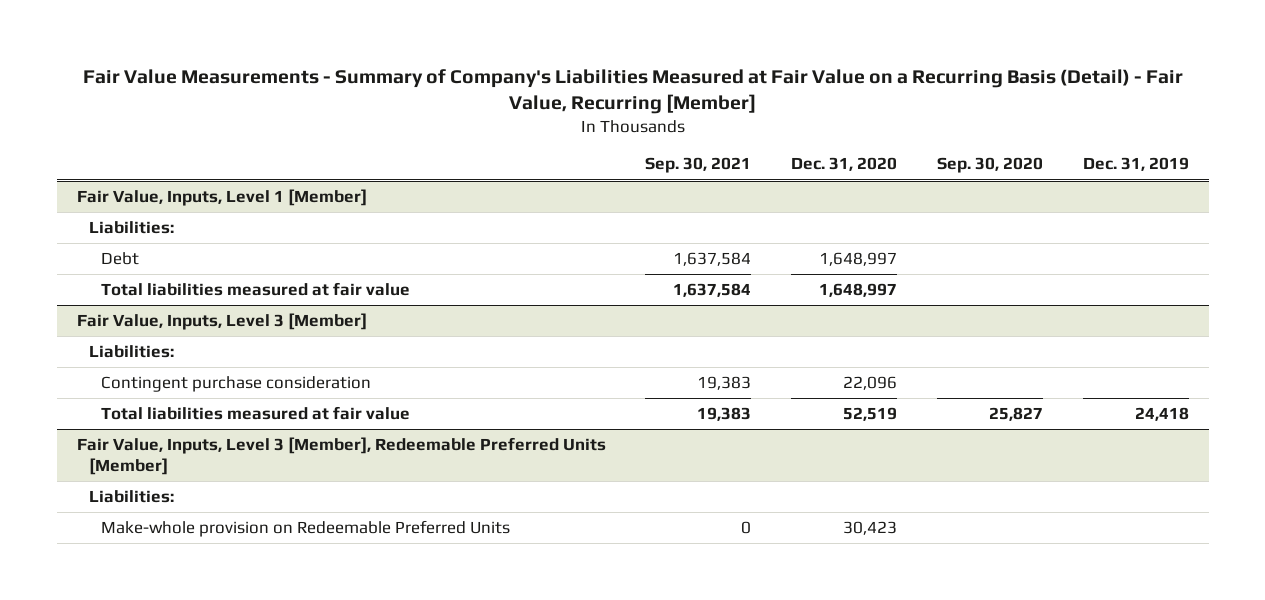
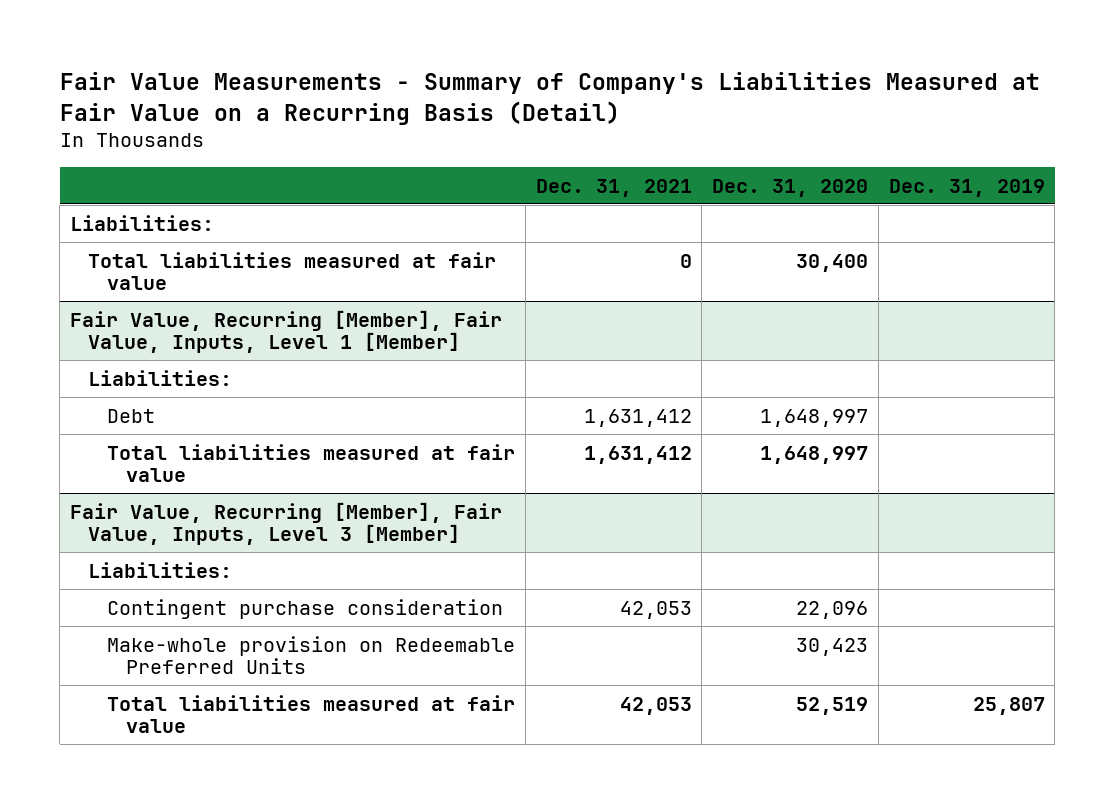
- Fair Value Measurements - Summary of Company's Liabilities Measured at Fair Value on a Recurring Basis (Detail) - Fair Value, Recurring [Member]
+ Fair Value Measurements - Summary of Company's Liabilities Measured at Fair Value on a Recurring Basis (Detail)
- | Sep. 30, 2021 | Dec. 31, 2020 | Sep. 30, 2020 | Dec. 31, 2019
+ | Dec. 31, 2021 | Dec. 31, 2020 | Dec. 31, 2019
- Fair Value, Inputs, Level 1 [Member]
+ Total liabilities measured at fair value | 0 | 30,400 |
+ Fair Value, Recurring [Member], Fair Value, Inputs, Level 1 [Member]
+ Liabilities:
- Fair Value, Inputs, Level 3 [Member]
+ Fair Value, Recurring [Member], Fair Value, Inputs, Level 3 [Member]
- Total liabilities measured at fair value | 19,383 | 52,519 | 25,827 | 24,418
- Fair Value, Inputs, Level 3 [Member], Redeemable Preferred Units [Member]
- Liabilities:
+ Total liabilities measured at fair value | 42,053 | 52,519 | 25,807

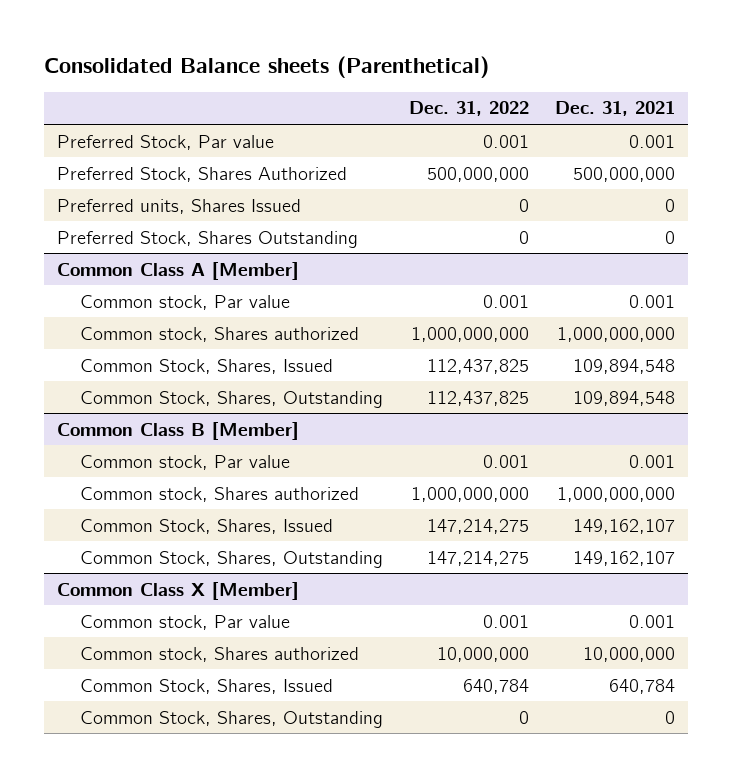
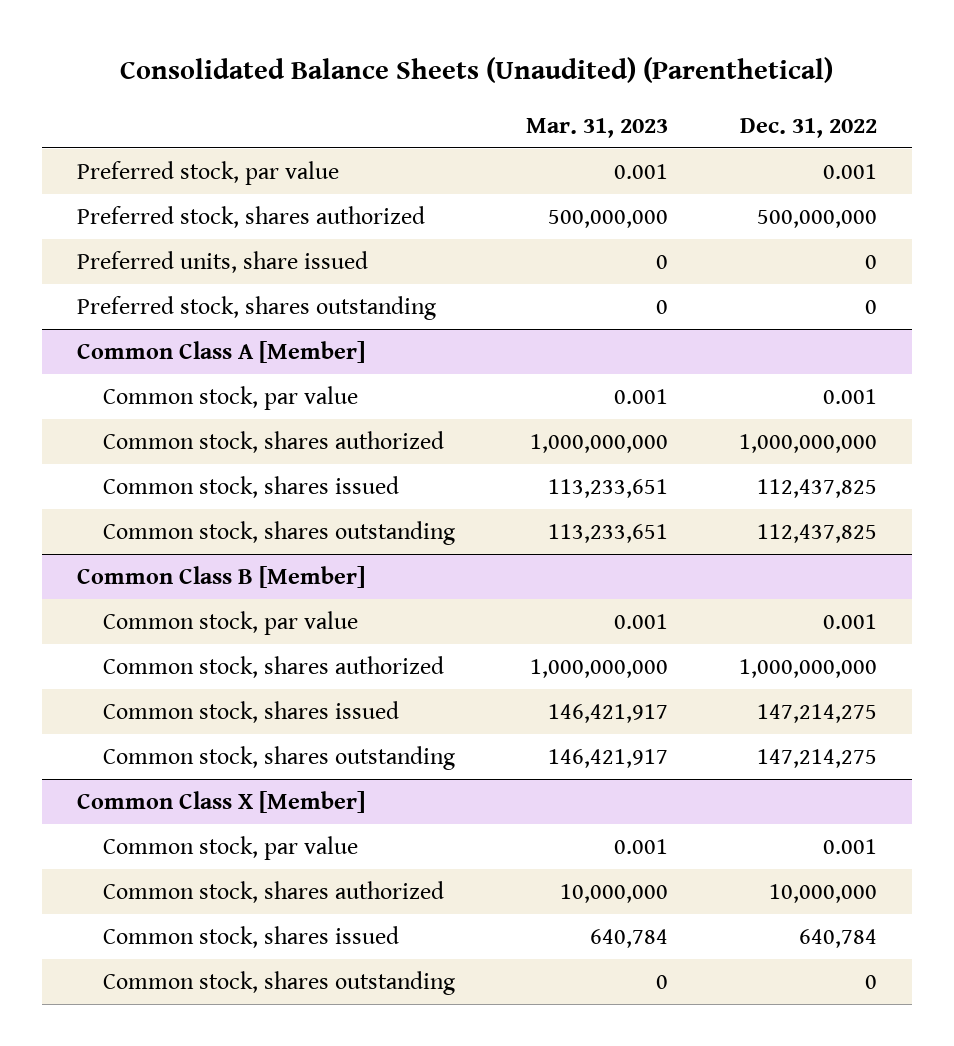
- Consolidated Balance sheets (Parenthetical)
+ Consolidated Balance Sheets (Unaudited) (Parenthetical)
- | Dec. 31, 2022 | Dec. 31, 2021
+ | Mar. 31, 2023 | Dec. 31, 2022
- Preferred Stock, Par value | 0.001 | 0.001
- Preferred Stock, Shares Authorized | 500,000,000 | 500,000,000
- Preferred units, Shares Issued | 0 | 0
- Preferred Stock, Shares Outstanding | 0 | 0
+ Preferred stock, par value | 0.001 | 0.001
+ Preferred stock, shares authorized | 500,000,000 | 500,000,000
+ Preferred units, share issued | 0 | 0
+ Preferred stock, shares outstanding | 0 | 0
@ Common Class A [Member]
- Common stock, Par value | 0.001 | 0.001
- Common stock, Shares authorized | 1,000,000,000 | 1,000,000,000
- Common Stock, Shares, Issued | 112,437,825 | 109,894,548
- Common Stock, Shares, Outstanding | 112,437,825 | 109,894,548
+ Common stock, par value | 0.001 | 0.001
+ Common stock, shares authorized | 1,000,000,000 | 1,000,000,000
+ Common stock, shares issued | 113,233,651 | 112,437,825
+ Common stock, shares outstanding | 113,233,651 | 112,437,825
@ Common Class B [Member]
- Common stock, Par value | 0.001 | 0.001
- Common stock, Shares authorized | 1,000,000,000 | 1,000,000,000
- Common Stock, Shares, Issued | 147,214,275 | 149,162,107
- Common Stock, Shares, Outstanding | 147,214,275 | 149,162,107
+ Common stock, par value | 0.001 | 0.001
+ Common stock, shares authorized | 1,000,000,000 | 1,000,000,000
+ Common stock, shares issued | 146,421,917 | 147,214,275
+ Common stock, shares outstanding | 146,421,917 | 147,214,275
@ Common Class X [Member]
- Common stock, Par value | 0.001 | 0.001
- Common stock, Shares authorized | 10,000,000 | 10,000,000
- Common Stock, Shares, Issued | 640,784 | 640,784
- Common Stock, Shares, Outstanding | 0 | 0
+ Common stock, par value | 0.001 | 0.001
+ Common stock, shares authorized | 10,000,000 | 10,000,000
+ Common stock, shares issued | 640,784 | 640,784
+ Common stock, shares outstanding | 0 | 0

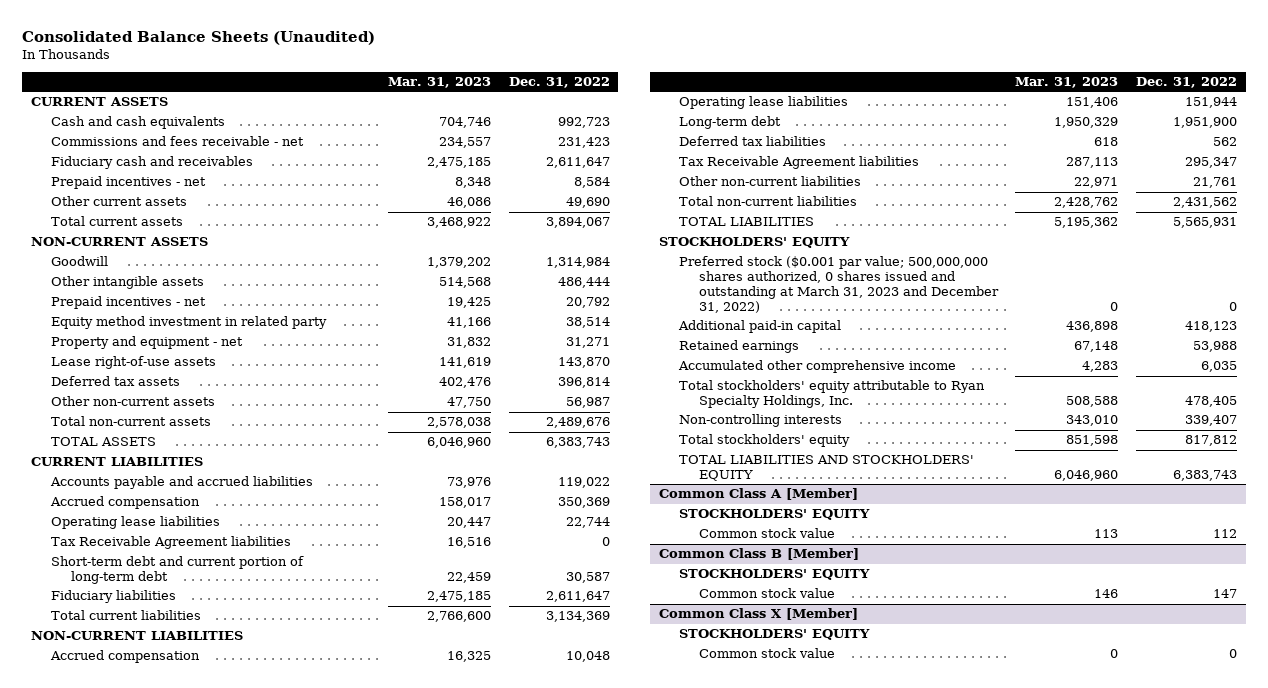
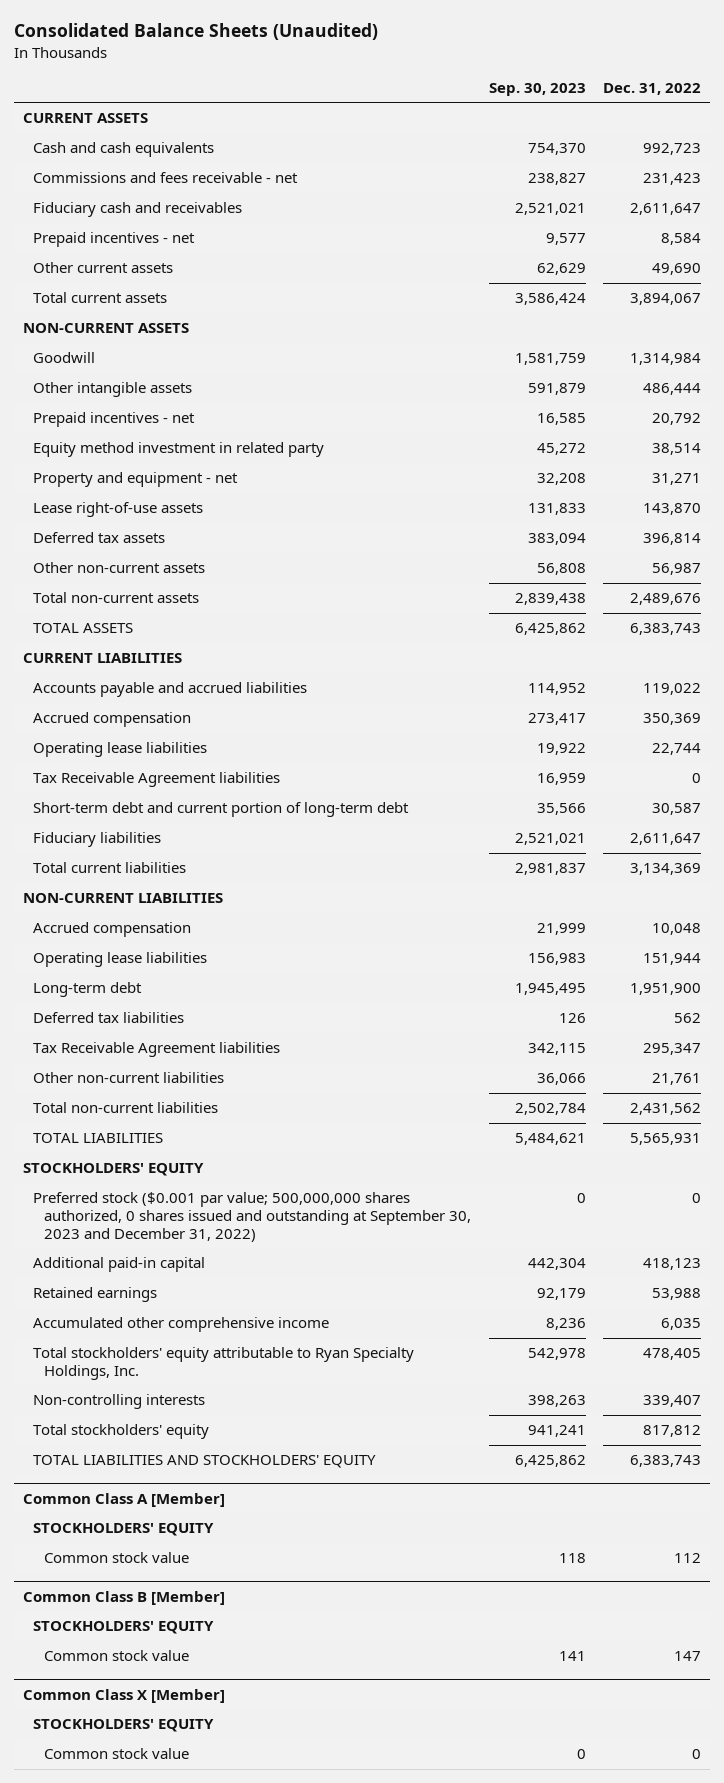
- | Mar. 31, 2023 | Dec. 31, 2022
+ | Sep. 30, 2023 | Dec. 31, 2022
- Preferred stock ($0.001 par value; 500,000,000 shares authorized, 0 shares issued and outstanding at March 31, 2023 and December 31, 2022) | 0 | 0
+ Preferred stock ($0.001 par value; 500,000,000 shares authorized, 0 shares issued and outstanding at September 30, 2023 and December 31, 2022) | 0 | 0

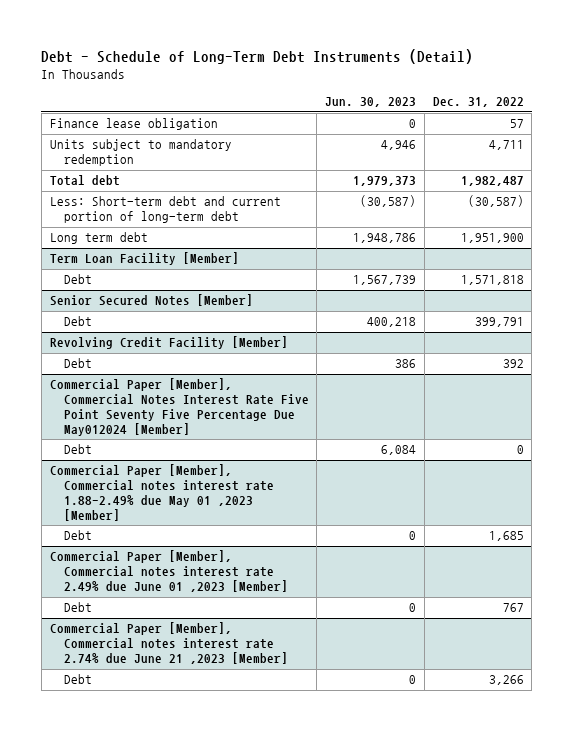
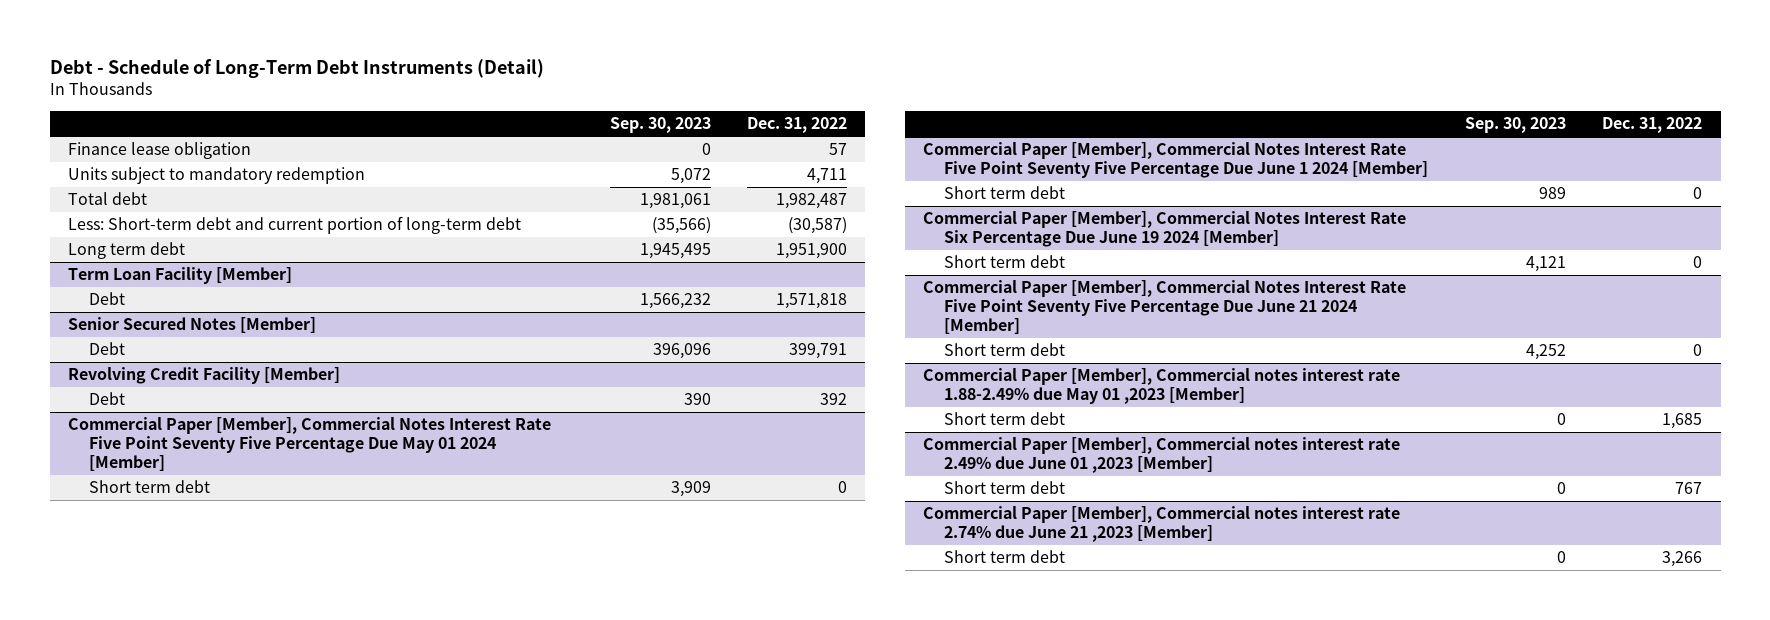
- | Jun. 30, 2023 | Dec. 31, 2022
+ | Sep. 30, 2023 | Dec. 31, 2022
- Commercial Paper [Member], Commercial Notes Interest Rate Five Point Seventy Five Percentage Due May012024 [Member]
- Debt | 6,084 | 0
+ Commercial Paper [Member], Commercial Notes Interest Rate Five Point Seventy Five Percentage Due May 01 2024 [Member]
+ Short term debt | 3,909 | 0
+ Commercial Paper [Member], Commercial Notes Interest Rate Five Point Seventy Five Percentage Due June 1 2024 [Member]
+ Short term debt | 989 | 0
+ Commercial Paper [Member], Commercial Notes Interest Rate Six Percentage Due June 19 2024 [Member]
+ Short term debt | 4,121 | 0
+ Commercial Paper [Member], Commercial Notes Interest Rate Five Point Seventy Five Percentage Due June 21 2024 [Member]
+ Short term debt | 4,252 | 0
@ Commercial Paper [Member], Commercial notes interest rate 1.88-2.49% due May 01 ,2023 [Member]
- Debt | 0 | 1,685
+ Short term debt | 0 | 1,685
@ Commercial Paper [Member], Commercial notes interest rate 2.49% due June 01 ,2023 [Member]
- Debt | 0 | 767
+ Short term debt | 0 | 767
@ Commercial Paper [Member], Commercial notes interest rate 2.74% due June 21 ,2023 [Member]
- Debt | 0 | 3,266
+ Short term debt | 0 | 3,266

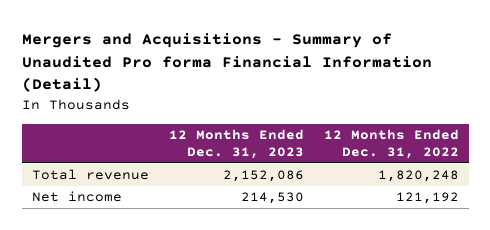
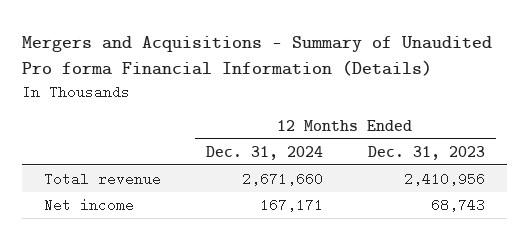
- Mergers and Acquisitions - Summary of Unaudited Pro forma Financial Information (Detail)
+ Mergers and Acquisitions - Summary of Unaudited Pro forma Financial Information (Details)
- | 12 Months Ended Dec. 31, 2023 | 12 Months Ended Dec. 31, 2022
+ | 12 Months Ended Dec. 31, 2024 | 12 Months Ended Dec. 31, 2023
- Total revenue | 2,152,086 | 1,820,248
- Net income | 214,530 | 121,192
+ Total revenue | 2,671,660 | 2,410,956
+ Net income | 167,171 | 68,743

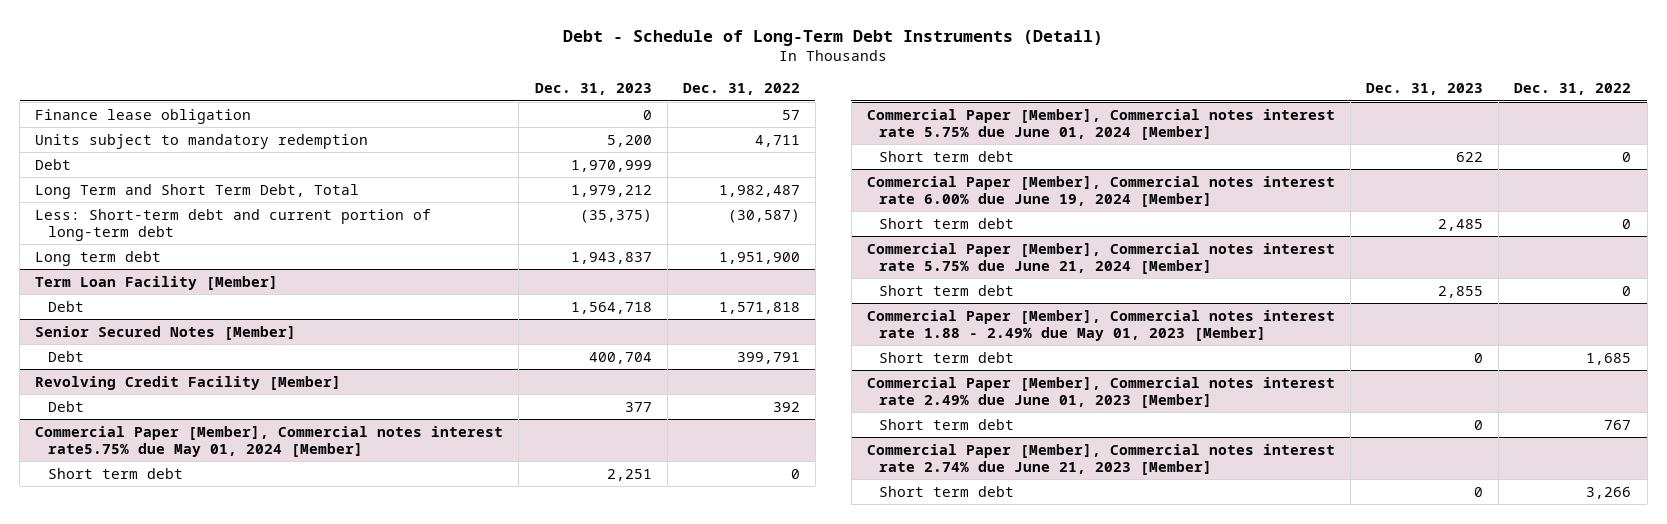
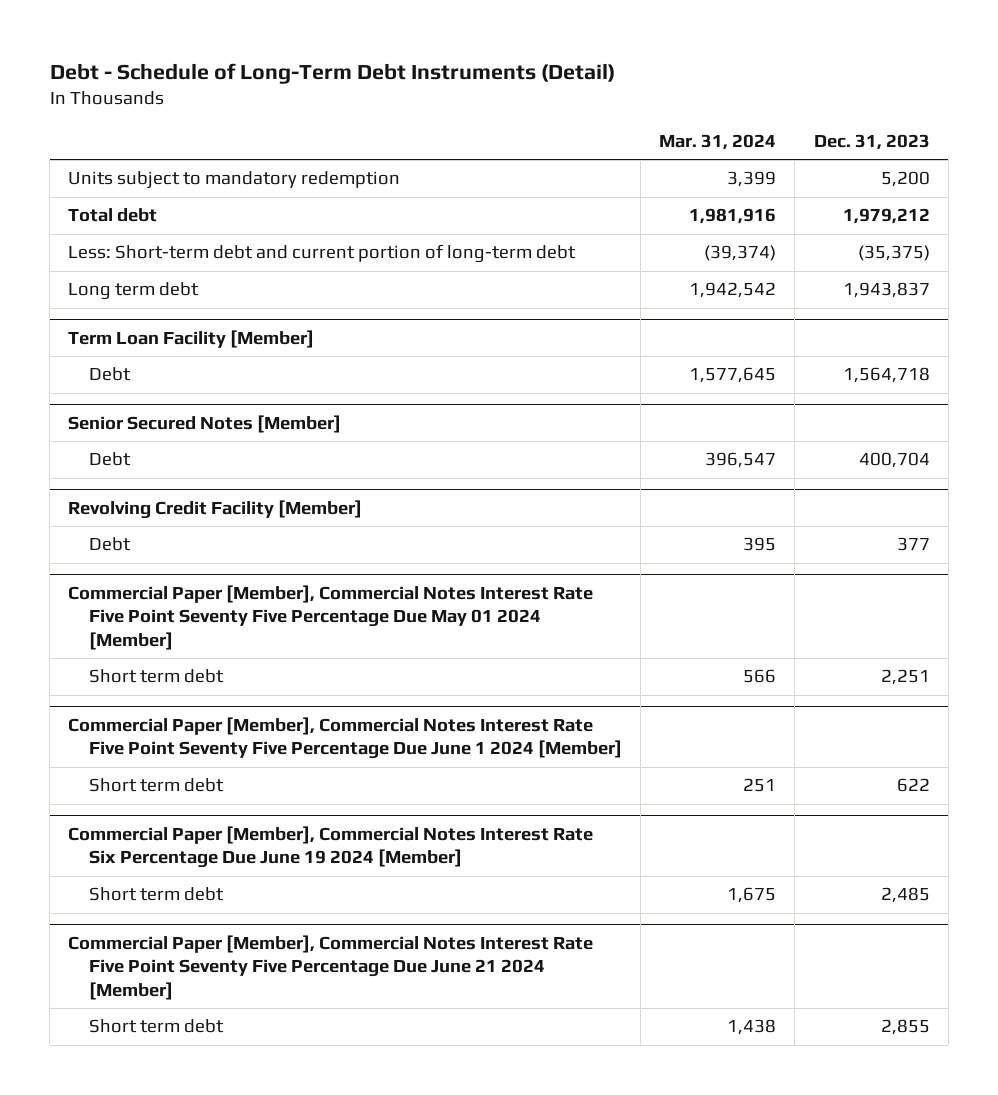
- | Dec. 31, 2023 | Dec. 31, 2022
+ | Mar. 31, 2024 | Dec. 31, 2023
- Finance lease obligation | 0 | 57
- Debt | 1,970,999 |
- Long Term and Short Term Debt, Total | 1,979,212 | 1,982,487
+ Total debt | 1,981,916 | 1,979,212
- Commercial Paper [Member], Commercial notes interest rate5.75% due May 01, 2024 [Member]
+ Commercial Paper [Member], Commercial Notes Interest Rate Five Point Seventy Five Percentage Due May 01 2024 [Member]
- Commercial Paper [Member], Commercial notes interest rate 5.75% due June 01, 2024 [Member]
+ Commercial Paper [Member], Commercial Notes Interest Rate Five Point Seventy Five Percentage Due June 1 2024 [Member]
- Commercial Paper [Member], Commercial notes interest rate 6.00% due June 19, 2024 [Member]
+ Commercial Paper [Member], Commercial Notes Interest Rate Six Percentage Due June 19 2024 [Member]
- Commercial Paper [Member], Commercial notes interest rate 5.75% due June 21, 2024 [Member]
+ Commercial Paper [Member], Commercial Notes Interest Rate Five Point Seventy Five Percentage Due June 21 2024 [Member]
- Commercial Paper [Member], Commercial notes interest rate 1.88 - 2.49% due May 01, 2023 [Member]
- Short term debt | 0 | 1,685
- Commercial Paper [Member], Commercial notes interest rate 2.49% due June 01, 2023 [Member]
- Short term debt | 0 | 767
- Commercial Paper [Member], Commercial notes interest rate 2.74% due June 21, 2023 [Member]
- Short term debt | 0 | 3,266

